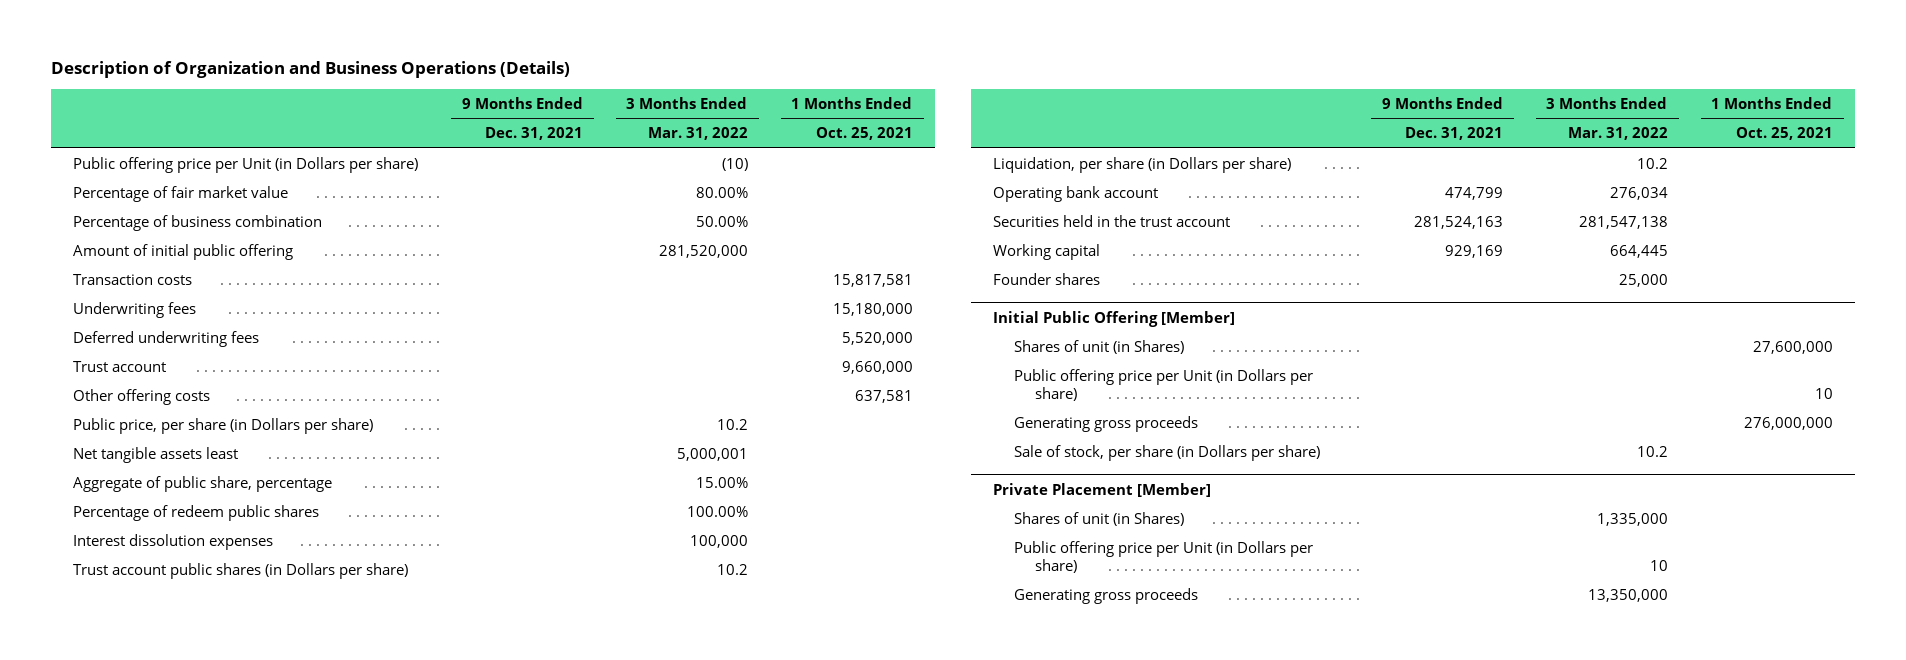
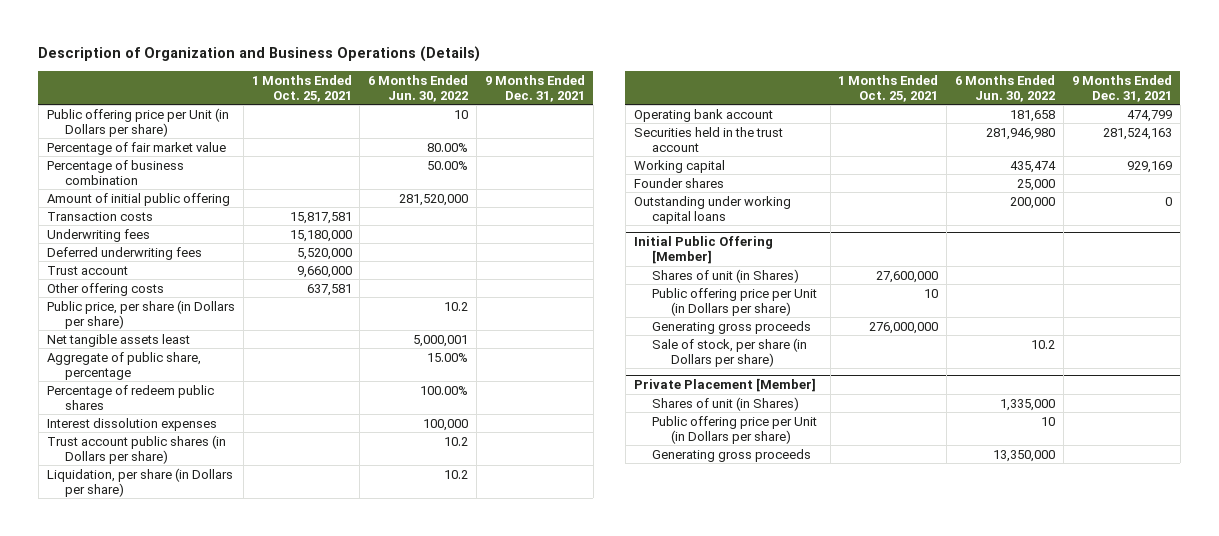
- | 9 Months Ended Dec. 31, 2021 | 3 Months Ended Mar. 31, 2022 | 1 Months Ended Oct. 25, 2021
+ | 1 Months Ended Oct. 25, 2021 | 6 Months Ended Jun. 30, 2022 | 9 Months Ended Dec. 31, 2021
+ Outstanding under working capital loans | | 200,000 | 0

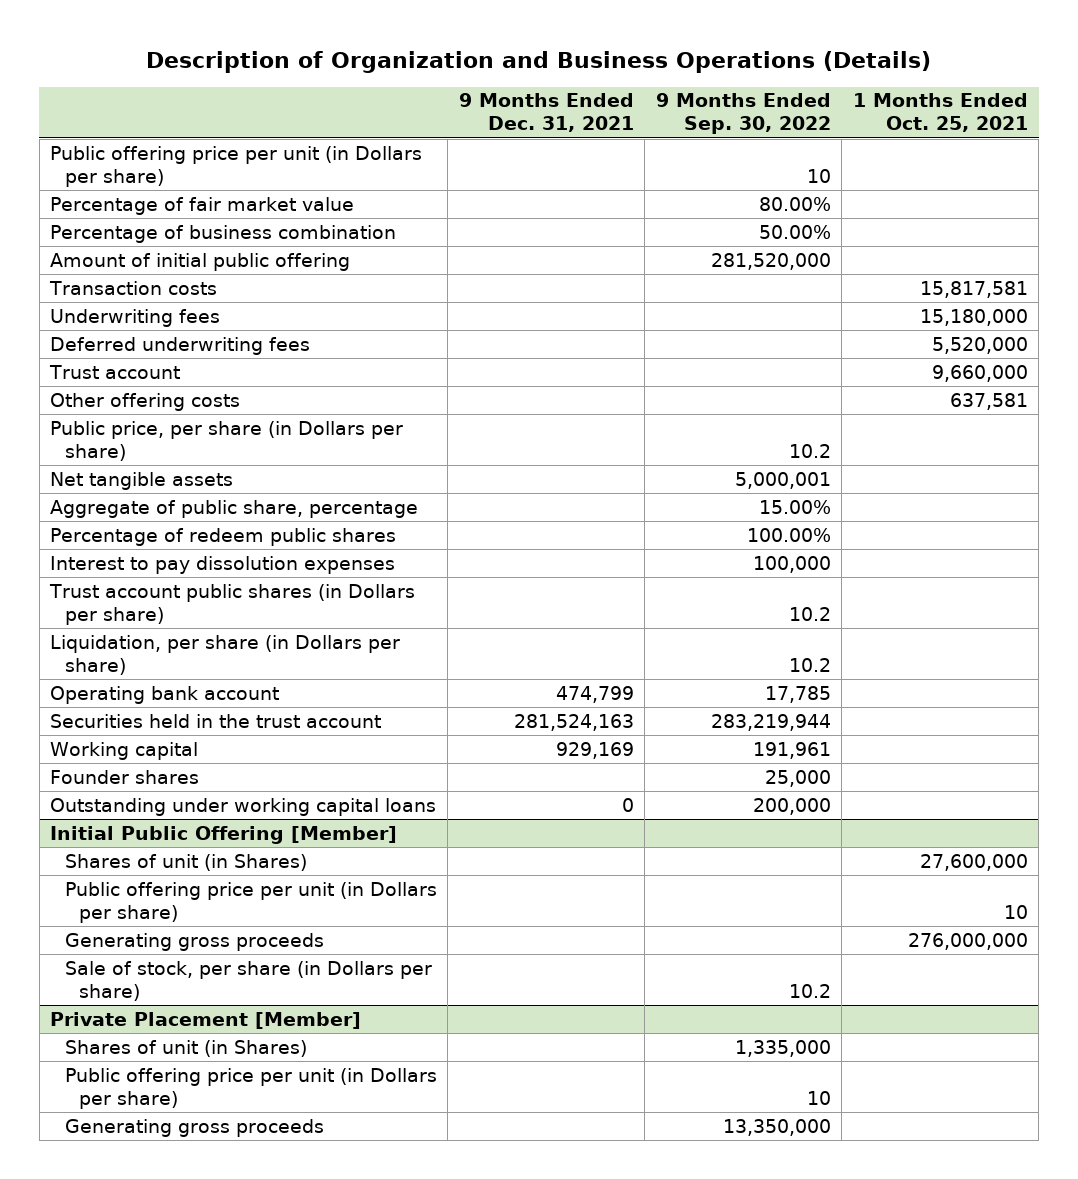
- | 1 Months Ended Oct. 25, 2021 | 6 Months Ended Jun. 30, 2022 | 9 Months Ended Dec. 31, 2021
+ | 9 Months Ended Dec. 31, 2021 | 9 Months Ended Sep. 30, 2022 | 1 Months Ended Oct. 25, 2021
- Public offering price per Unit (in Dollars per share) | | 10 |
+ Public offering price per unit (in Dollars per share) | | 10 |
- Net tangible assets least | | 5,000,001 |
+ Net tangible assets | | 5,000,001 |
- Interest dissolution expenses | | 100,000 |
+ Interest to pay dissolution expenses | | 100,000 |
@ Initial Public Offering [Member]
- Public offering price per Unit (in Dollars per share) | 10 | |
+ Public offering price per unit (in Dollars per share) | | | 10
@ Private Placement [Member]
- Public offering price per Unit (in Dollars per share) | | 10 |
+ Public offering price per unit (in Dollars per share) | | 10 |

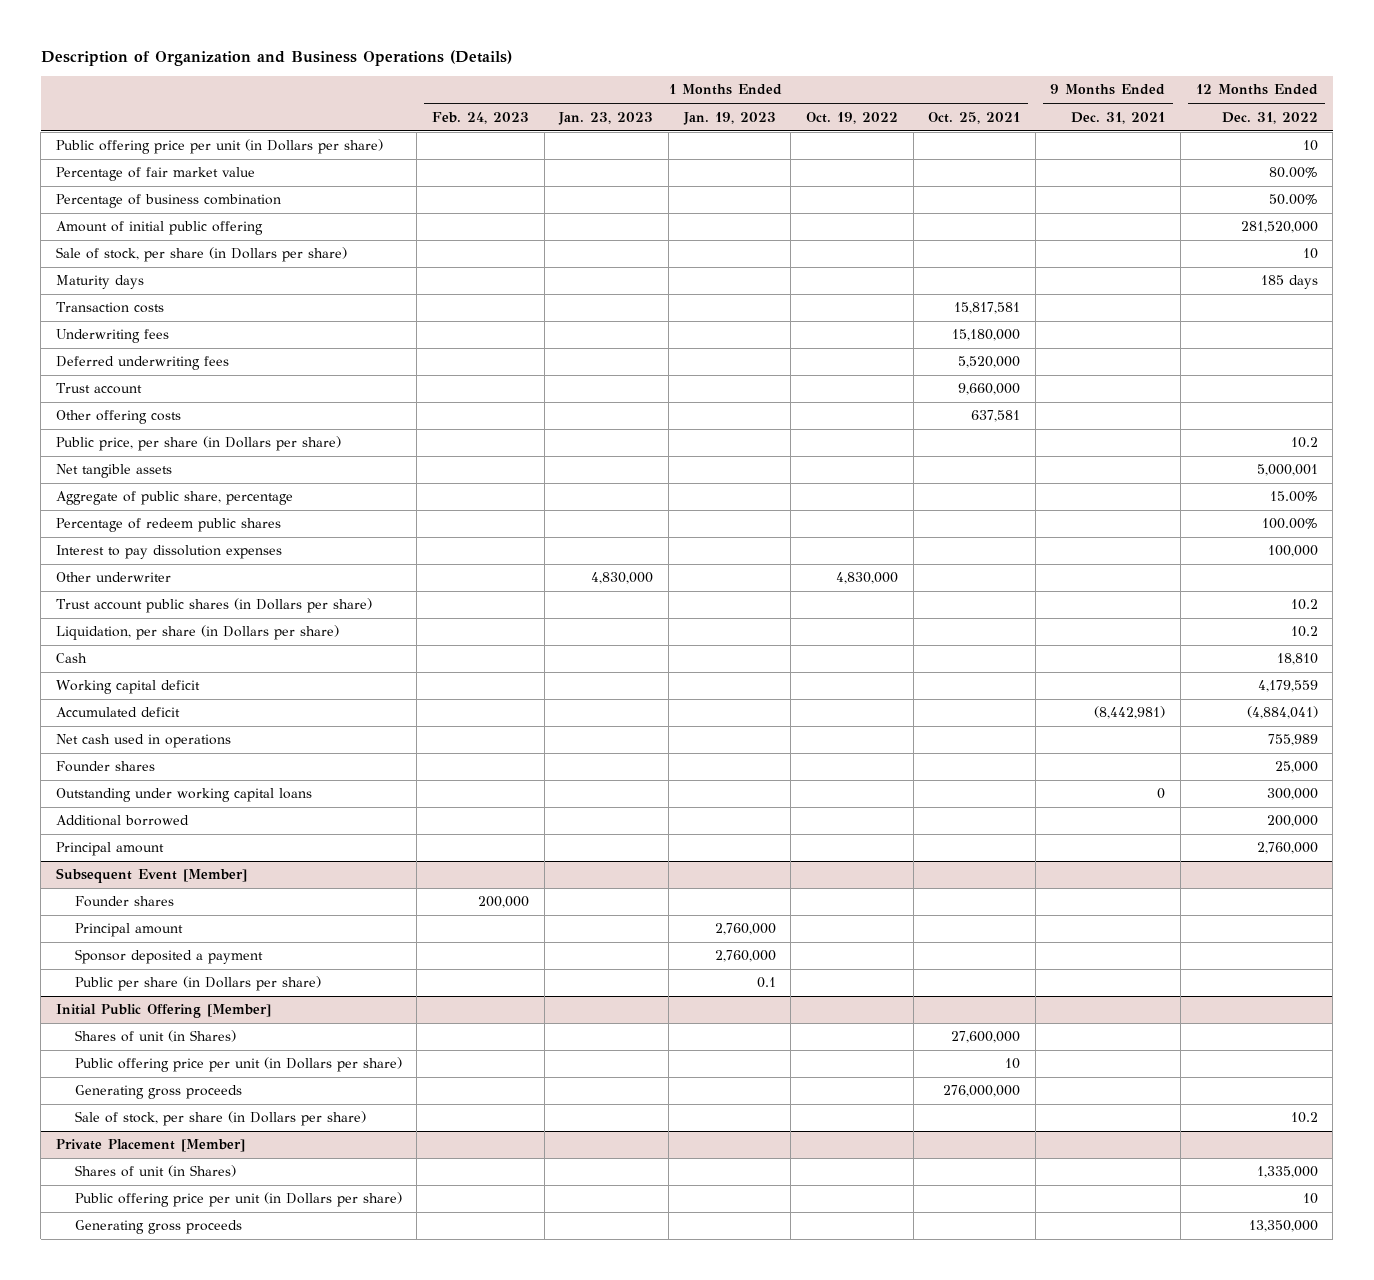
- | 9 Months Ended Dec. 31, 2021 | 9 Months Ended Sep. 30, 2022 | 1 Months Ended Oct. 25, 2021
+ | 1 Months Ended Feb. 24, 2023 | 1 Months Ended Jan. 23, 2023 | 1 Months Ended Jan. 19, 2023 | 1 Months Ended Oct. 19, 2022 | 1 Months Ended Oct. 25, 2021 | 9 Months Ended Dec. 31, 2021 | 12 Months Ended Dec. 31, 2022
+ Sale of stock, per share (in Dollars per share) | | | | | | | 10
+ Maturity days | | | | | | | 185 days
+ Other underwriter | | 4,830,000 | | 4,830,000 | | |
- Operating bank account | 474,799 | 17,785 |
- Securities held in the trust account | 281,524,163 | 283,219,944 |
- Working capital | 929,169 | 191,961 |
+ Cash | | | | | | | 18,810
+ Working capital deficit | | | | | | | 4,179,559
+ Accumulated deficit | | | | | | (8,442,981) | (4,884,041)
+ Net cash used in operations | | | | | | | 755,989
+ Additional borrowed | | | | | | | 200,000
+ Principal amount | | | | | | | 2,760,000
+ Subsequent Event [Member]
+ Founder shares | 200,000 | | | | | |
+ Principal amount | | | 2,760,000 | | | |
+ Sponsor deposited a payment | | | 2,760,000 | | | |
+ Public per share (in Dollars per share) | | | 0.1 | | | |

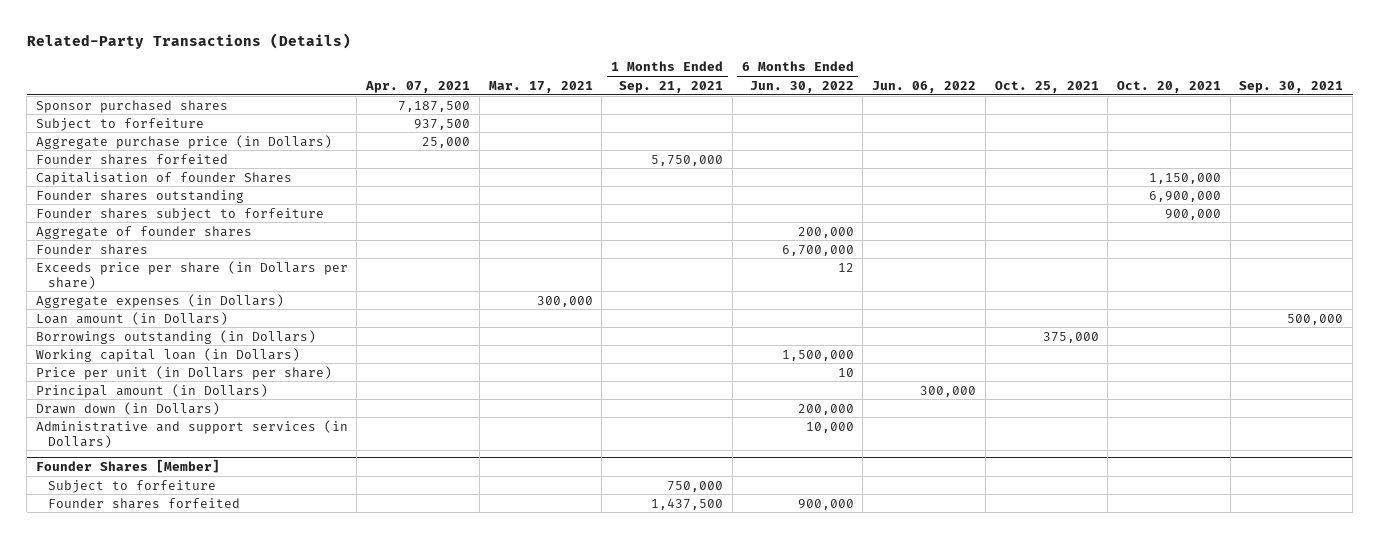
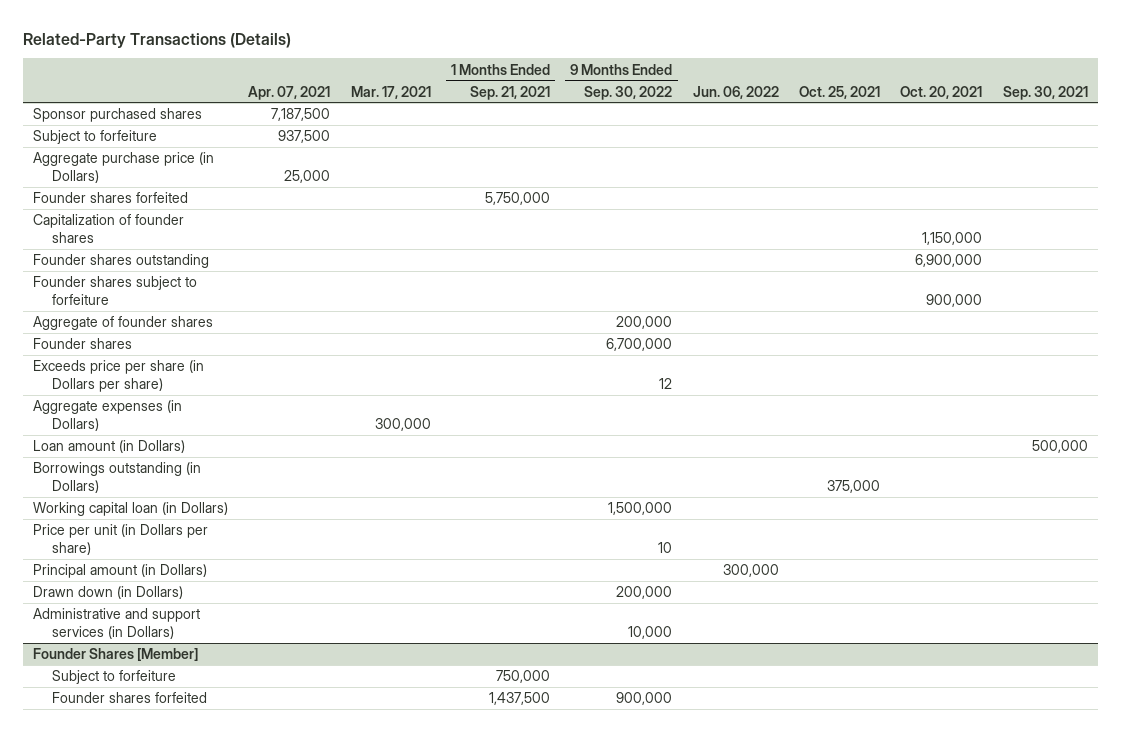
- | Apr. 07, 2021 | Mar. 17, 2021 | 1 Months Ended Sep. 21, 2021 | 6 Months Ended Jun. 30, 2022 | Jun. 06, 2022 | Oct. 25, 2021 | Oct. 20, 2021 | Sep. 30, 2021
+ | Apr. 07, 2021 | Mar. 17, 2021 | 1 Months Ended Sep. 21, 2021 | 9 Months Ended Sep. 30, 2022 | Jun. 06, 2022 | Oct. 25, 2021 | Oct. 20, 2021 | Sep. 30, 2021
- Capitalisation of founder Shares | | | | | | | 1,150,000 |
+ Capitalization of founder shares | | | | | | | 1,150,000 |

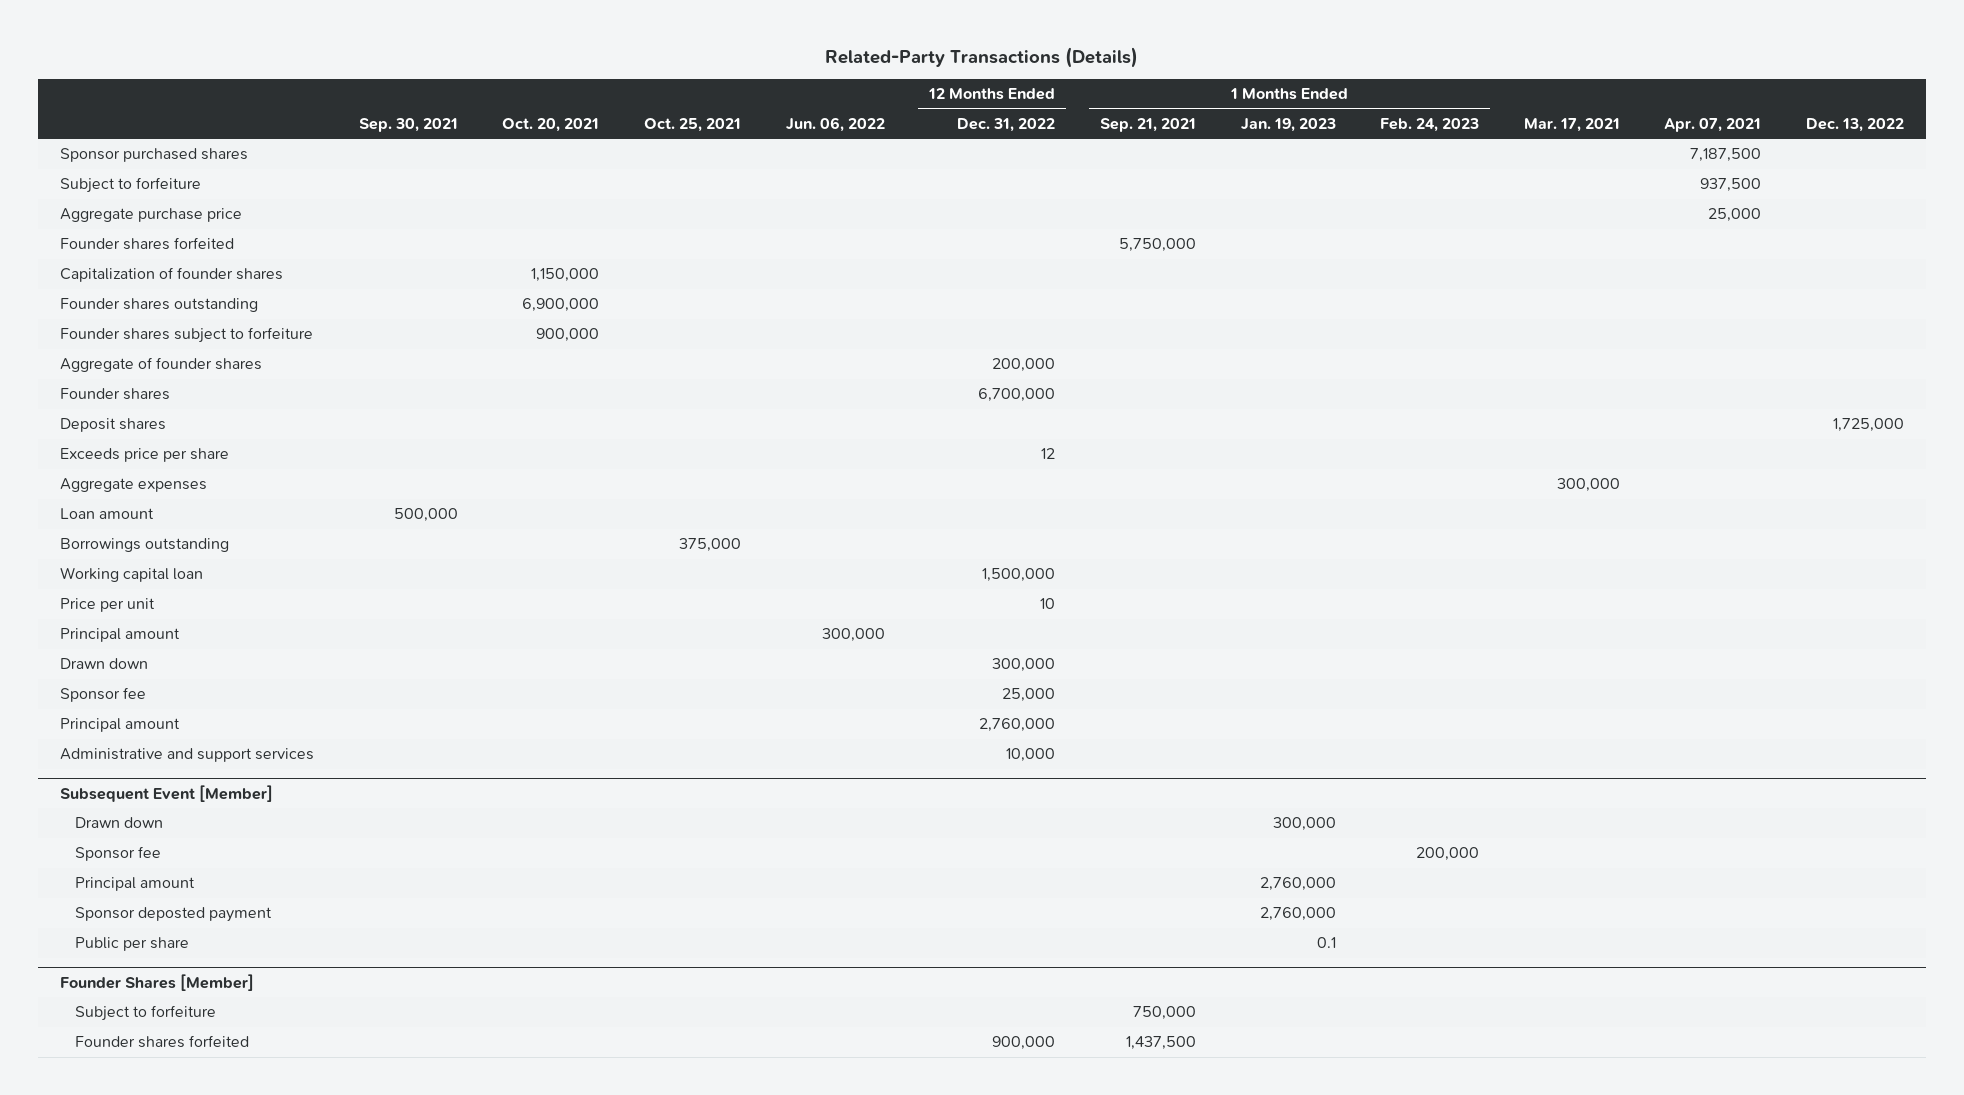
- | Apr. 07, 2021 | Mar. 17, 2021 | 1 Months Ended Sep. 21, 2021 | 9 Months Ended Sep. 30, 2022 | Jun. 06, 2022 | Oct. 25, 2021 | Oct. 20, 2021 | Sep. 30, 2021
+ | Sep. 30, 2021 | Oct. 20, 2021 | Oct. 25, 2021 | Jun. 06, 2022 | 12 Months Ended Dec. 31, 2022 | 1 Months Ended Sep. 21, 2021 | 1 Months Ended Jan. 19, 2023 | 1 Months Ended Feb. 24, 2023 | Mar. 17, 2021 | Apr. 07, 2021 | Dec. 13, 2022
- Aggregate purchase price (in Dollars) | 25,000 | | | | | | |
+ Aggregate purchase price | | | | | | | | | | 25,000 |
- Exceeds price per share (in Dollars per share) | | | | 12 | | | |
- Aggregate expenses (in Dollars) | | 300,000 | | | | | |
- Loan amount (in Dollars) | | | | | | | | 500,000
- Borrowings outstanding (in Dollars) | | | | | | 375,000 | |
- Working capital loan (in Dollars) | | | | 1,500,000 | | | |
- Price per unit (in Dollars per share) | | | | 10 | | | |
- Principal amount (in Dollars) | | | | | 300,000 | | |
- Drawn down (in Dollars) | | | | 200,000 | | | |
- Administrative and support services (in Dollars) | | | | 10,000 | | | |
+ Deposit shares | | | | | | | | | | | 1,725,000
+ Exceeds price per share | | | | | 12 | | | | | |
+ Aggregate expenses | | | | | | | | | 300,000 | |
+ Loan amount | 500,000 | | | | | | | | | |
+ Borrowings outstanding | | | 375,000 | | | | | | | |
+ Working capital loan | | | | | 1,500,000 | | | | | |
+ Price per unit | | | | | 10 | | | | | |
+ Principal amount | | | | 300,000 | | | | | | |
+ Drawn down | | | | | 300,000 | | | | | |
+ Sponsor fee | | | | | 25,000 | | | | | |
+ Principal amount | | | | | 2,760,000 | | | | | |
+ Administrative and support services | | | | | 10,000 | | | | | |
+ Subsequent Event [Member]
+ Drawn down | | | | | | | 300,000 | | | |
+ Sponsor fee | | | | | | | | 200,000 | | |
+ Principal amount | | | | | | | 2,760,000 | | | |
+ Sponsor deposted payment | | | | | | | 2,760,000 | | | |
+ Public per share | | | | | | | 0.1 | | | |

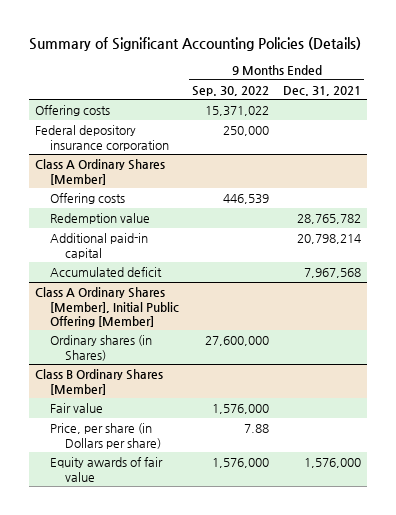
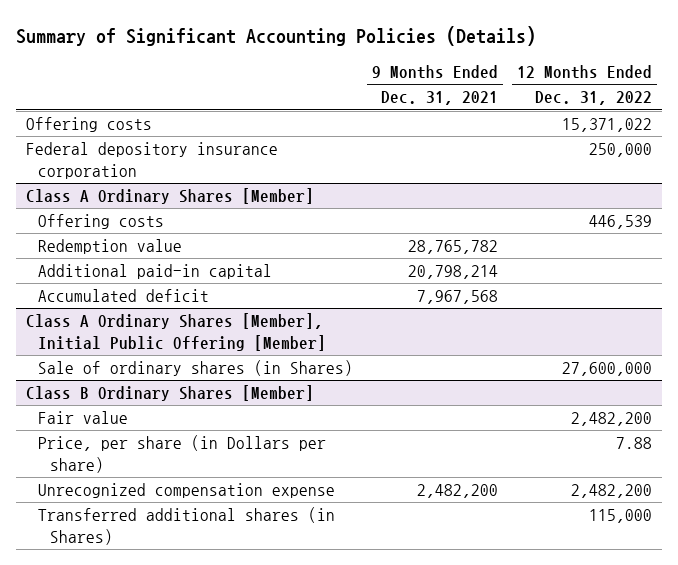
- | 9 Months Ended Sep. 30, 2022 | 9 Months Ended Dec. 31, 2021
+ | 9 Months Ended Dec. 31, 2021 | 12 Months Ended Dec. 31, 2022
@ Class A Ordinary Shares [Member], Initial Public Offering [Member]
- Ordinary shares (in Shares) | 27,600,000 |
+ Sale of ordinary shares (in Shares) | | 27,600,000
@ Class B Ordinary Shares [Member]
- Equity awards of fair value | 1,576,000 | 1,576,000
+ Unrecognized compensation expense | 2,482,200 | 2,482,200
+ Transferred additional shares (in Shares) | | 115,000

